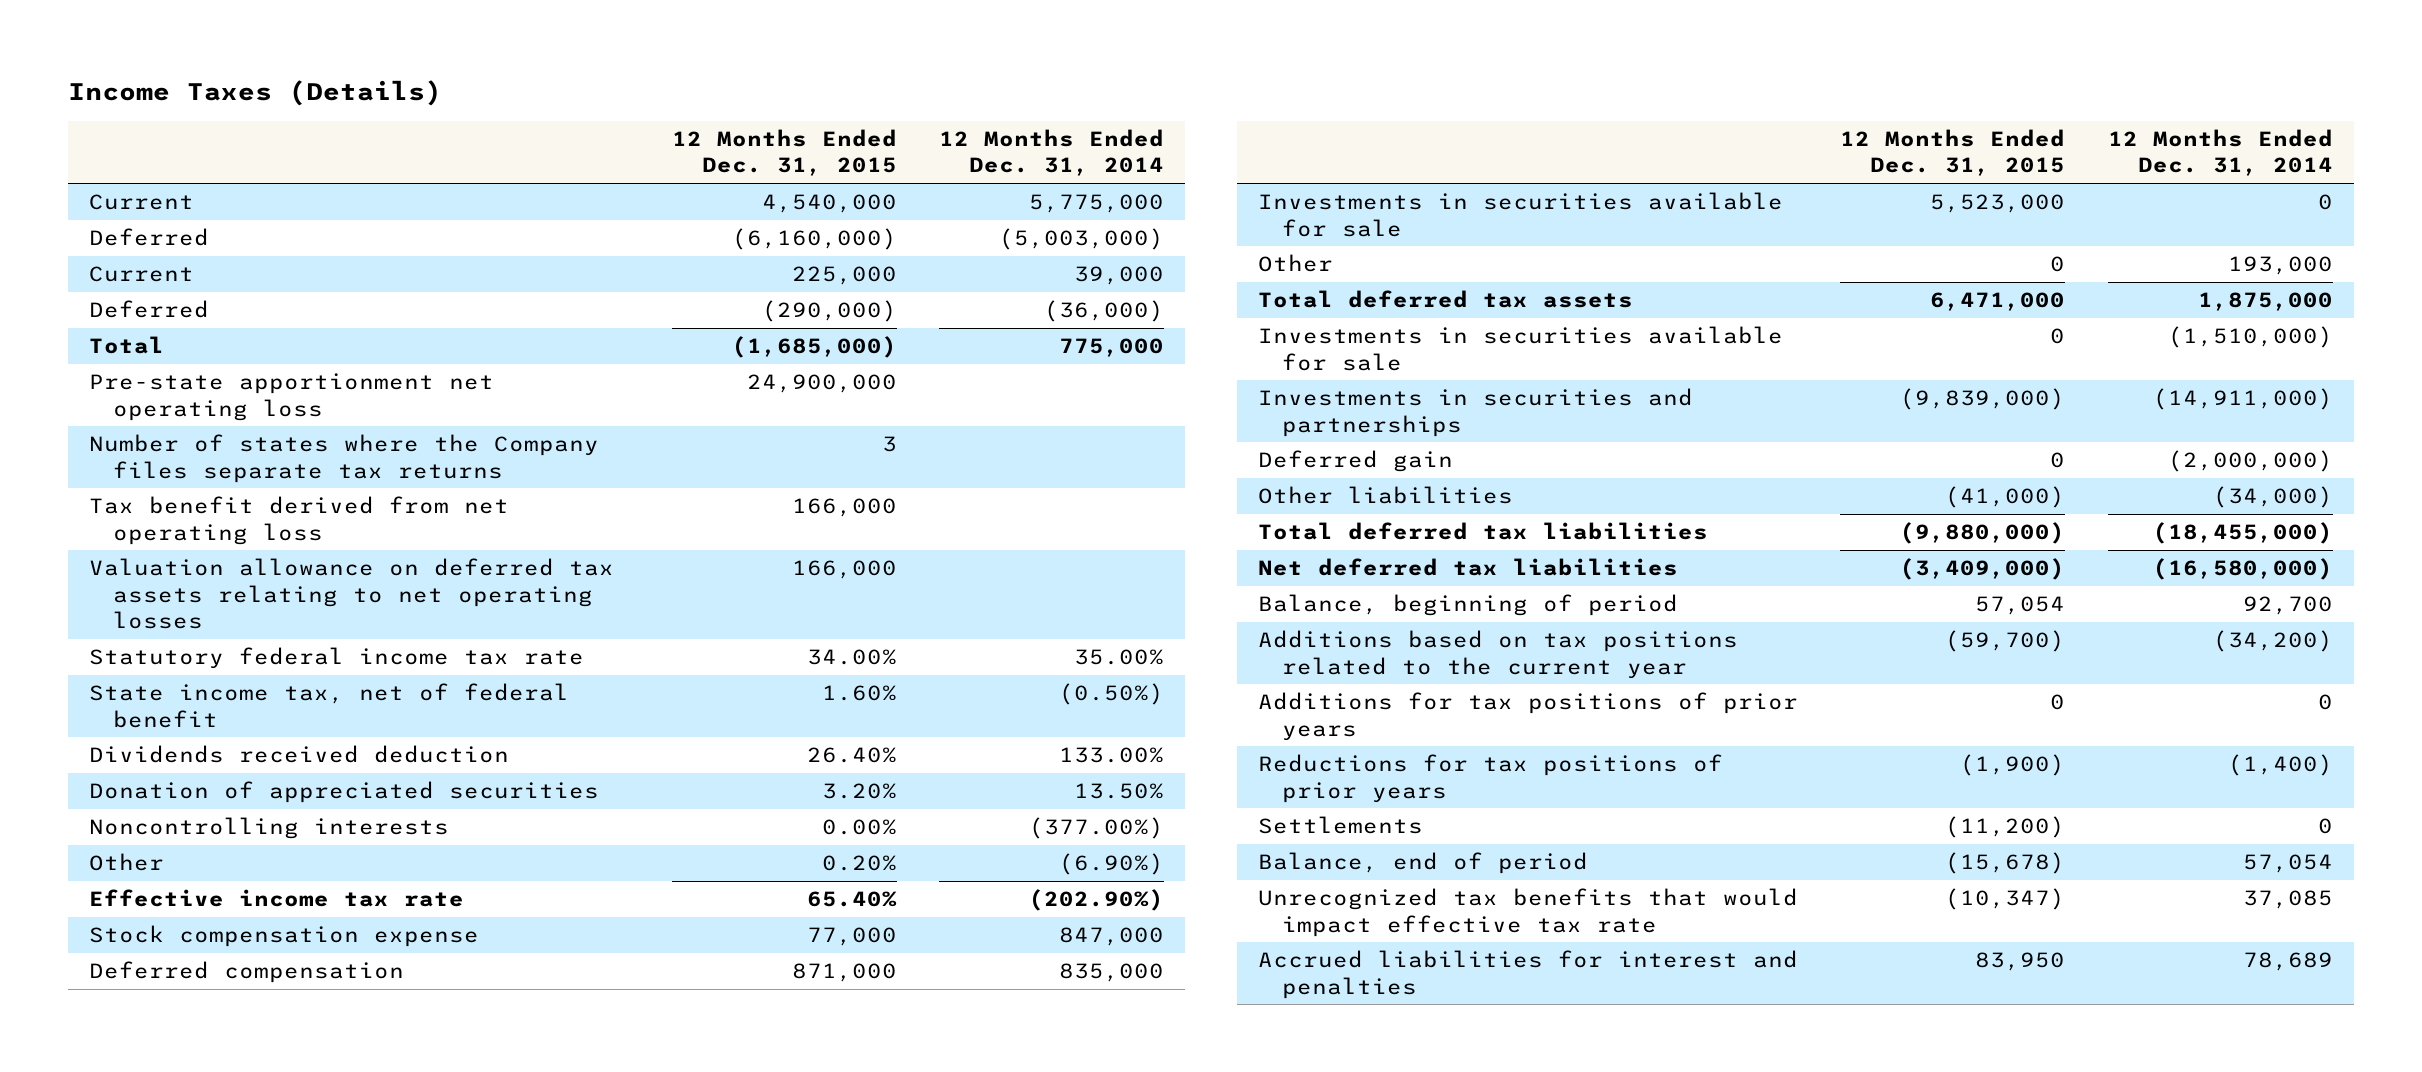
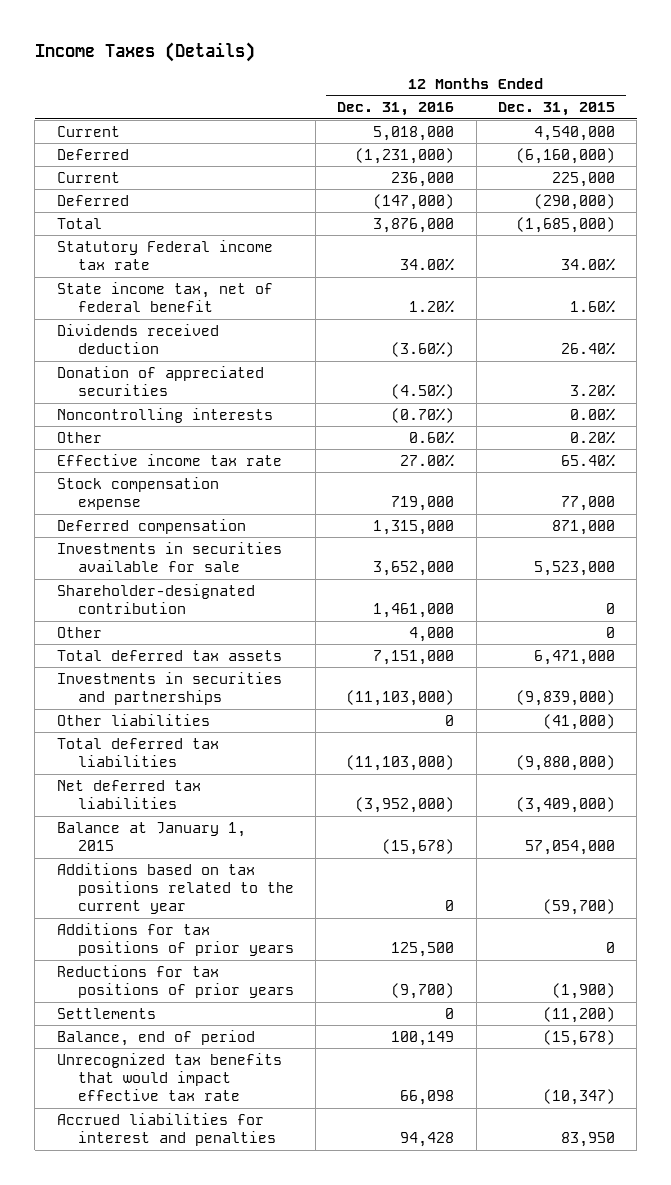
- | 12 Months Ended Dec. 31, 2015 | 12 Months Ended Dec. 31, 2014
+ | 12 Months Ended Dec. 31, 2016 | 12 Months Ended Dec. 31, 2015
- Pre-state apportionment net operating loss | 24,900,000 |
- Number of states where the Company files separate tax returns | 3 |
- Tax benefit derived from net operating loss | 166,000 |
- Valuation allowance on deferred tax assets relating to net operating losses | 166,000 |
- Statutory federal income tax rate | 34.00% | 35.00%
+ Statutory Federal income tax rate | 34.00% | 34.00%
+ Shareholder-designated contribution | 1,461,000 | 0
- Investments in securities available for sale | 0 | (1,510,000)
- Deferred gain | 0 | (2,000,000)
- Balance, beginning of period | 57,054 | 92,700
+ Balance at January 1, 2015 | (15,678) | 57,054,000

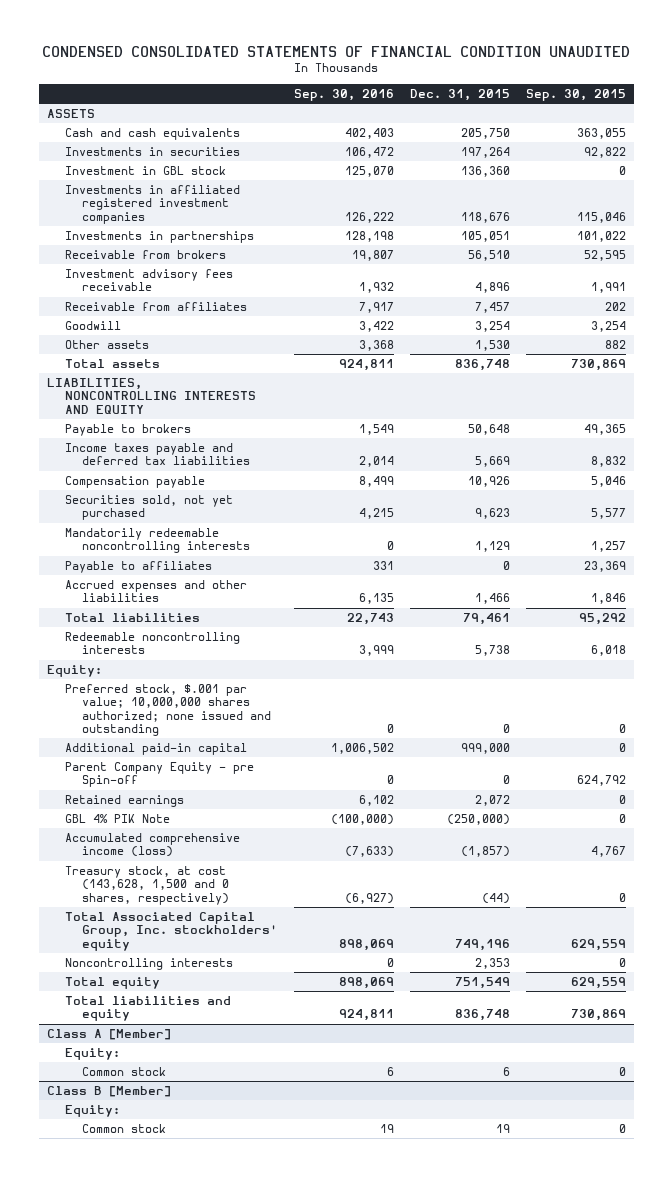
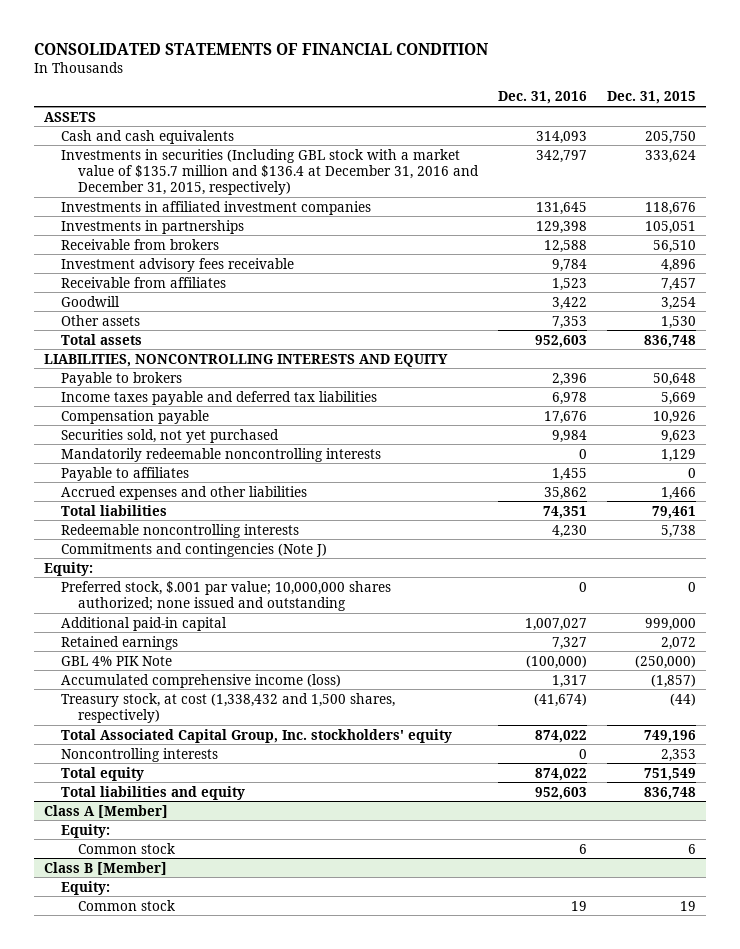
- CONDENSED CONSOLIDATED STATEMENTS OF FINANCIAL CONDITION UNAUDITED
+ CONSOLIDATED STATEMENTS OF FINANCIAL CONDITION
- | Sep. 30, 2016 | Dec. 31, 2015 | Sep. 30, 2015
+ | Dec. 31, 2016 | Dec. 31, 2015
- Investments in securities | 106,472 | 197,264 | 92,822
- Investment in GBL stock | 125,070 | 136,360 | 0
- Investments in affiliated registered investment companies | 126,222 | 118,676 | 115,046
+ Investments in securities (Including GBL stock with a market value of $135.7 million and $136.4 at December 31, 2016 and December 31, 2015, respectively) | 342,797 | 333,624
+ Investments in affiliated investment companies | 131,645 | 118,676
+ Commitments and contingencies (Note J)
- Parent Company Equity - pre Spin-off | 0 | 0 | 624,792
- Treasury stock, at cost (143,628, 1,500 and 0 shares, respectively) | (6,927) | (44) | 0
+ Treasury stock, at cost (1,338,432 and 1,500 shares, respectively) | (41,674) | (44)

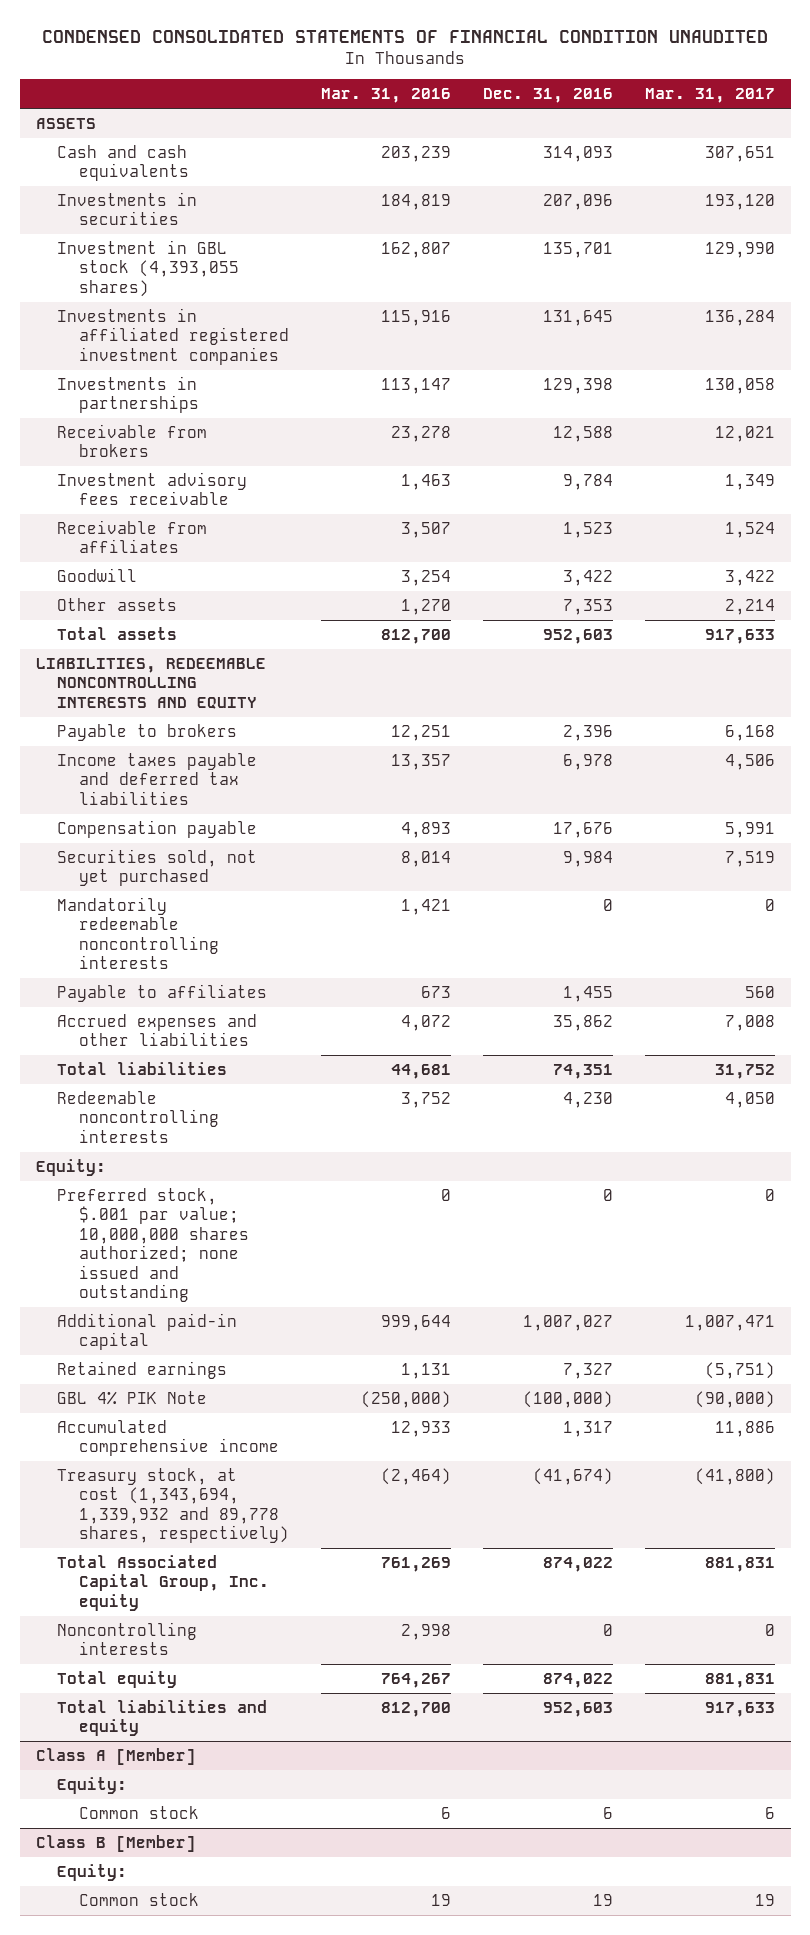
- CONSOLIDATED STATEMENTS OF FINANCIAL CONDITION
+ CONDENSED CONSOLIDATED STATEMENTS OF FINANCIAL CONDITION UNAUDITED
- | Dec. 31, 2016 | Dec. 31, 2015
+ | Mar. 31, 2016 | Dec. 31, 2016 | Mar. 31, 2017
- Investments in securities (Including GBL stock with a market value of $135.7 million and $136.4 at December 31, 2016 and December 31, 2015, respectively) | 342,797 | 333,624
- Investments in affiliated investment companies | 131,645 | 118,676
+ Investments in securities | 184,819 | 207,096 | 193,120
+ Investment in GBL stock (4,393,055 shares) | 162,807 | 135,701 | 129,990
+ Investments in affiliated registered investment companies | 115,916 | 131,645 | 136,284
- LIABILITIES, NONCONTROLLING INTERESTS AND EQUITY
+ LIABILITIES, REDEEMABLE NONCONTROLLING INTERESTS AND EQUITY
- Commitments and contingencies (Note J)
- Accumulated comprehensive income (loss) | 1,317 | (1,857)
- Treasury stock, at cost (1,338,432 and 1,500 shares, respectively) | (41,674) | (44)
- Total Associated Capital Group, Inc. stockholders' equity | 874,022 | 749,196
+ Accumulated comprehensive income | 12,933 | 1,317 | 11,886
+ Treasury stock, at cost (1,343,694, 1,339,932 and 89,778 shares, respectively) | (2,464) | (41,674) | (41,800)
+ Total Associated Capital Group, Inc. equity | 761,269 | 874,022 | 881,831

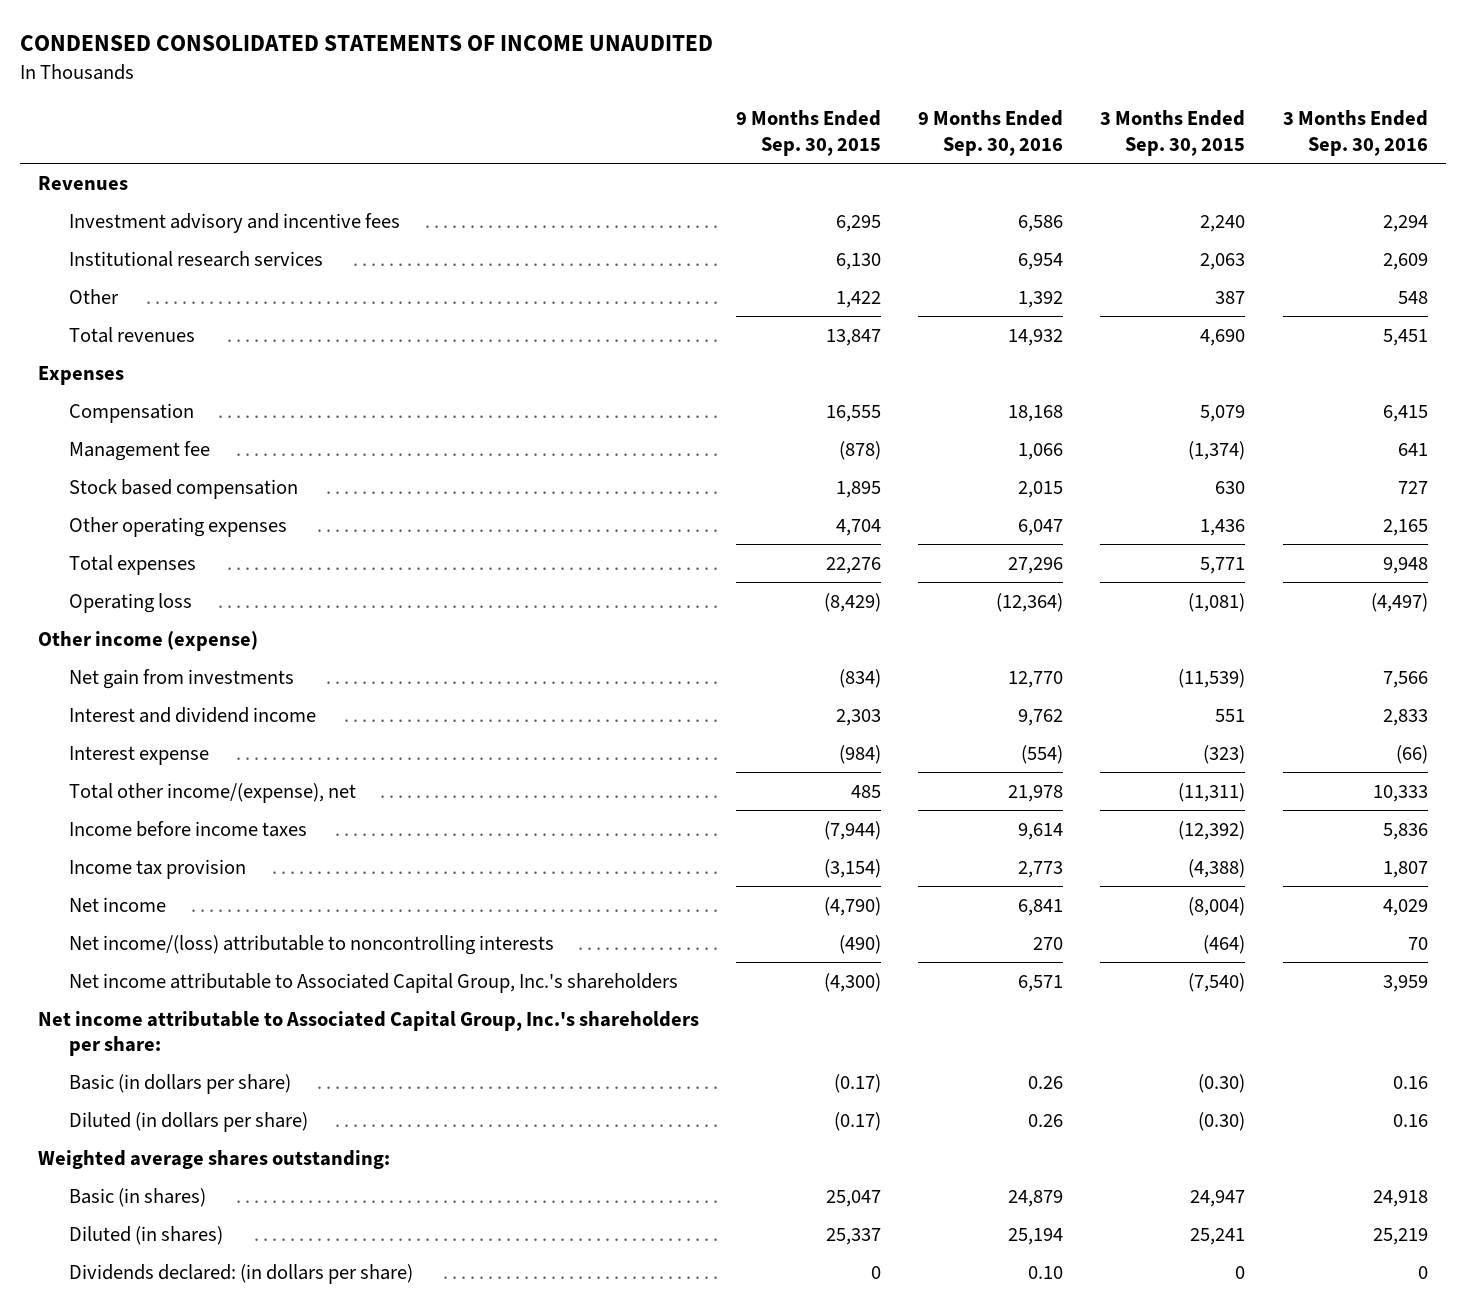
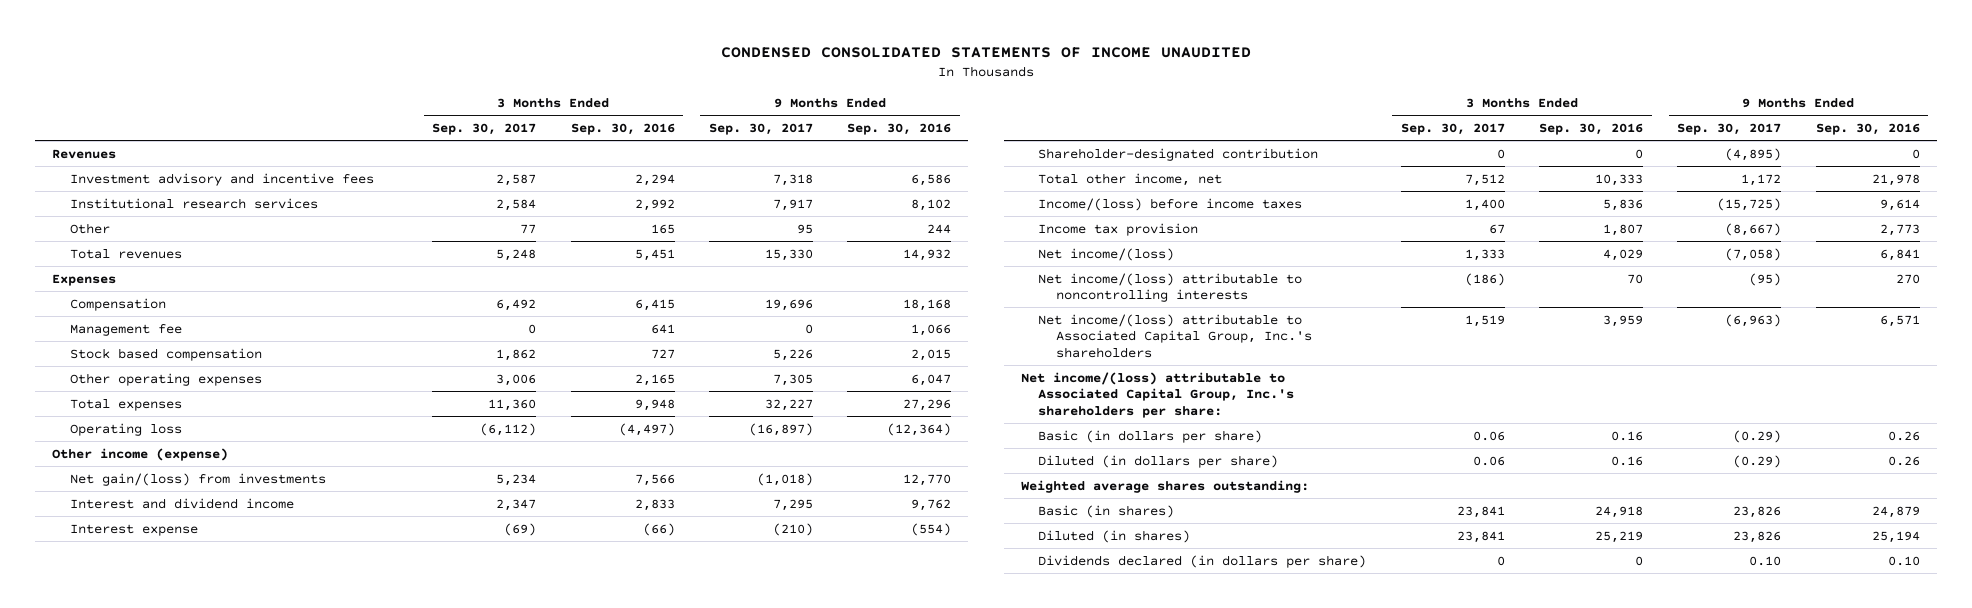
- | 9 Months Ended Sep. 30, 2015 | 9 Months Ended Sep. 30, 2016 | 3 Months Ended Sep. 30, 2015 | 3 Months Ended Sep. 30, 2016
+ | 3 Months Ended Sep. 30, 2017 | 3 Months Ended Sep. 30, 2016 | 9 Months Ended Sep. 30, 2017 | 9 Months Ended Sep. 30, 2016
- Institutional research services | 6,130 | 6,954 | 2,063 | 2,609
- Other | 1,422 | 1,392 | 387 | 548
+ Institutional research services | 2,584 | 2,992 | 7,917 | 8,102
+ Other | 77 | 165 | 95 | 244
- Net gain from investments | (834) | 12,770 | (11,539) | 7,566
+ Net gain/(loss) from investments | 5,234 | 7,566 | (1,018) | 12,770
- Total other income/(expense), net | 485 | 21,978 | (11,311) | 10,333
- Income before income taxes | (7,944) | 9,614 | (12,392) | 5,836
+ Shareholder-designated contribution | 0 | 0 | (4,895) | 0
+ Total other income, net | 7,512 | 10,333 | 1,172 | 21,978
+ Income/(loss) before income taxes | 1,400 | 5,836 | (15,725) | 9,614
- Net income | (4,790) | 6,841 | (8,004) | 4,029
+ Net income/(loss) | 1,333 | 4,029 | (7,058) | 6,841
- Net income attributable to Associated Capital Group, Inc.'s shareholders | (4,300) | 6,571 | (7,540) | 3,959
- Net income attributable to Associated Capital Group, Inc.'s shareholders per share:
+ Net income/(loss) attributable to Associated Capital Group, Inc.'s shareholders | 1,519 | 3,959 | (6,963) | 6,571
+ Net income/(loss) attributable to Associated Capital Group, Inc.'s shareholders per share:
- Dividends declared: (in dollars per share) | 0 | 0.10 | 0 | 0
+ Dividends declared (in dollars per share) | 0 | 0 | 0.10 | 0.10

